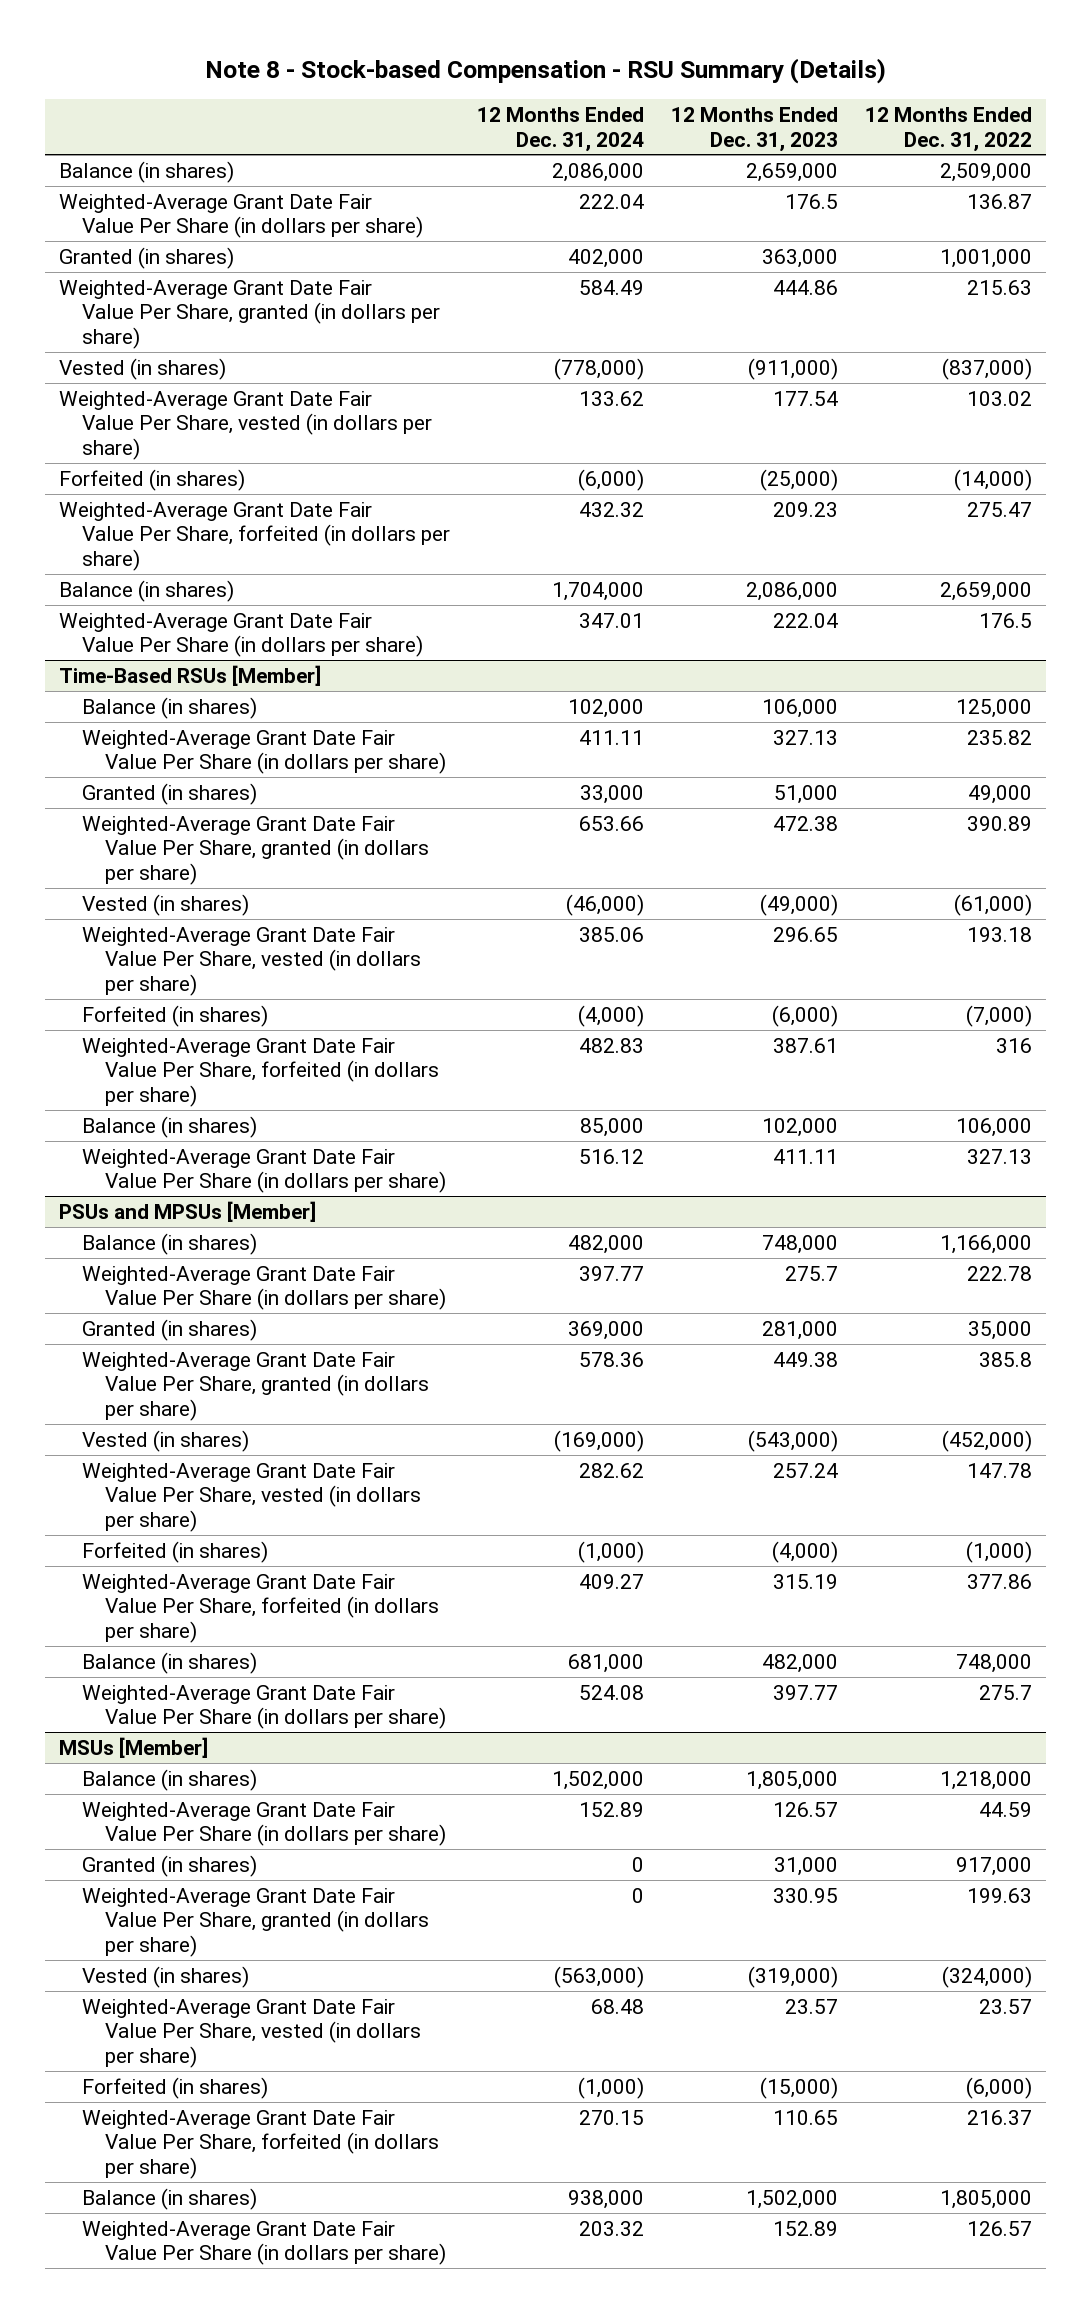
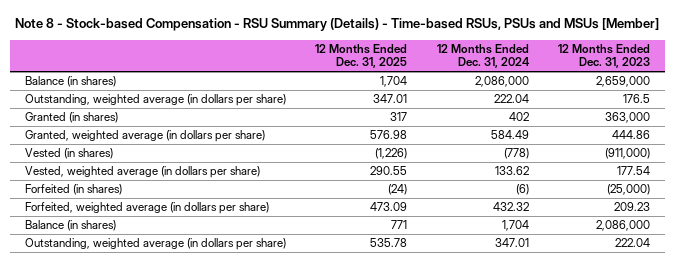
- Note 8 - Stock-based Compensation - RSU Summary (Details)
+ Note 8 - Stock-based Compensation - RSU Summary (Details) - Time-based RSUs, PSUs and MSUs [Member]
- | 12 Months Ended Dec. 31, 2024 | 12 Months Ended Dec. 31, 2023 | 12 Months Ended Dec. 31, 2022
+ | 12 Months Ended Dec. 31, 2025 | 12 Months Ended Dec. 31, 2024 | 12 Months Ended Dec. 31, 2023
- Weighted-Average Grant Date Fair Value Per Share (in dollars per share) | 222.04 | 176.5 | 136.87
- Granted (in shares) | 402,000 | 363,000 | 1,001,000
- Weighted-Average Grant Date Fair Value Per Share, granted (in dollars per share) | 584.49 | 444.86 | 215.63
- Vested (in shares) | (778,000) | (911,000) | (837,000)
- Weighted-Average Grant Date Fair Value Per Share, vested (in dollars per share) | 133.62 | 177.54 | 103.02
- Forfeited (in shares) | (6,000) | (25,000) | (14,000)
- Weighted-Average Grant Date Fair Value Per Share, forfeited (in dollars per share) | 432.32 | 209.23 | 275.47
- Balance (in shares) | 1,704,000 | 2,086,000 | 2,659,000
- Weighted-Average Grant Date Fair Value Per Share (in dollars per share) | 347.01 | 222.04 | 176.5
- Time-Based RSUs [Member]
- Balance (in shares) | 102,000 | 106,000 | 125,000
- Weighted-Average Grant Date Fair Value Per Share (in dollars per share) | 411.11 | 327.13 | 235.82
- Granted (in shares) | 33,000 | 51,000 | 49,000
- Weighted-Average Grant Date Fair Value Per Share, granted (in dollars per share) | 653.66 | 472.38 | 390.89
- Vested (in shares) | (46,000) | (49,000) | (61,000)
- Weighted-Average Grant Date Fair Value Per Share, vested (in dollars per share) | 385.06 | 296.65 | 193.18
- Forfeited (in shares) | (4,000) | (6,000) | (7,000)
- Weighted-Average Grant Date Fair Value Per Share, forfeited (in dollars per share) | 482.83 | 387.61 | 316
- Balance (in shares) | 85,000 | 102,000 | 106,000
- Weighted-Average Grant Date Fair Value Per Share (in dollars per share) | 516.12 | 411.11 | 327.13
- PSUs and MPSUs [Member]
- Balance (in shares) | 482,000 | 748,000 | 1,166,000
- Weighted-Average Grant Date Fair Value Per Share (in dollars per share) | 397.77 | 275.7 | 222.78
- Granted (in shares) | 369,000 | 281,000 | 35,000
- Weighted-Average Grant Date Fair Value Per Share, granted (in dollars per share) | 578.36 | 449.38 | 385.8
- Vested (in shares) | (169,000) | (543,000) | (452,000)
- Weighted-Average Grant Date Fair Value Per Share, vested (in dollars per share) | 282.62 | 257.24 | 147.78
- Forfeited (in shares) | (1,000) | (4,000) | (1,000)
- Weighted-Average Grant Date Fair Value Per Share, forfeited (in dollars per share) | 409.27 | 315.19 | 377.86
- Balance (in shares) | 681,000 | 482,000 | 748,000
- Weighted-Average Grant Date Fair Value Per Share (in dollars per share) | 524.08 | 397.77 | 275.7
- MSUs [Member]
- Balance (in shares) | 1,502,000 | 1,805,000 | 1,218,000
- Weighted-Average Grant Date Fair Value Per Share (in dollars per share) | 152.89 | 126.57 | 44.59
- Granted (in shares) | 0 | 31,000 | 917,000
- Weighted-Average Grant Date Fair Value Per Share, granted (in dollars per share) | 0 | 330.95 | 199.63
- Vested (in shares) | (563,000) | (319,000) | (324,000)
- Weighted-Average Grant Date Fair Value Per Share, vested (in dollars per share) | 68.48 | 23.57 | 23.57
- Forfeited (in shares) | (1,000) | (15,000) | (6,000)
- Weighted-Average Grant Date Fair Value Per Share, forfeited (in dollars per share) | 270.15 | 110.65 | 216.37
- Balance (in shares) | 938,000 | 1,502,000 | 1,805,000
- Weighted-Average Grant Date Fair Value Per Share (in dollars per share) | 203.32 | 152.89 | 126.57
+ Outstanding, weighted average (in dollars per share) | 347.01 | 222.04 | 176.5
+ Granted (in shares) | 317 | 402 | 363,000
+ Granted, weighted average (in dollars per share) | 576.98 | 584.49 | 444.86
+ Vested (in shares) | (1,226) | (778) | (911,000)
+ Vested, weighted average (in dollars per share) | 290.55 | 133.62 | 177.54
+ Forfeited (in shares) | (24) | (6) | (25,000)
+ Forfeited, weighted average (in dollars per share) | 473.09 | 432.32 | 209.23
+ Balance (in shares) | 771 | 1,704 | 2,086,000
+ Outstanding, weighted average (in dollars per share) | 535.78 | 347.01 | 222.04

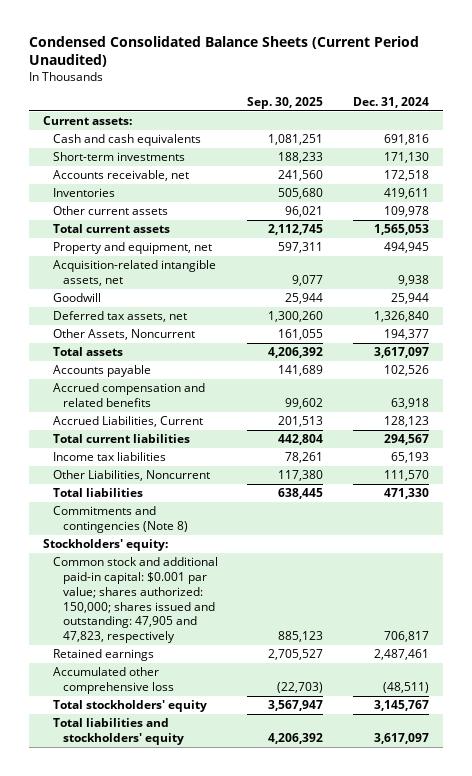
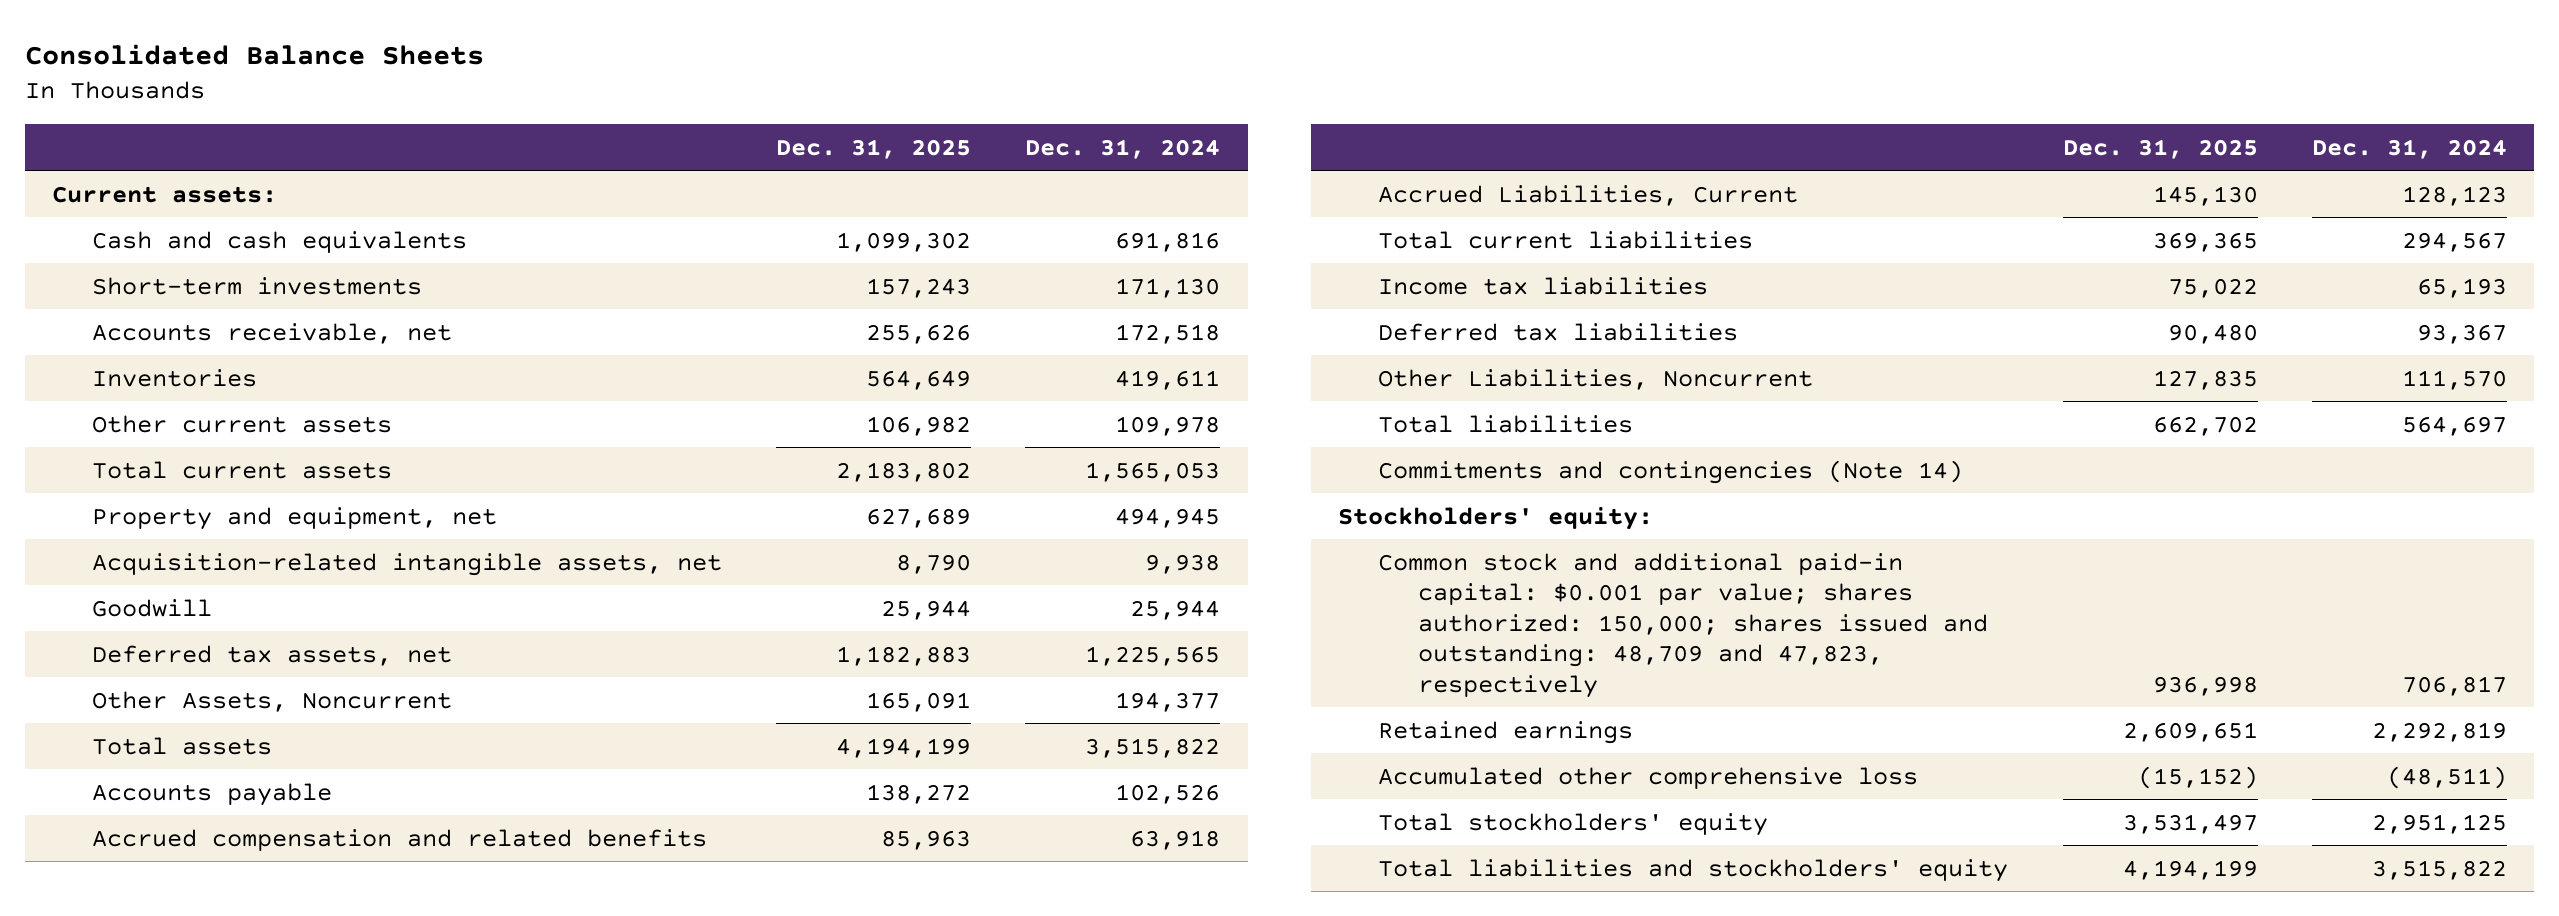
- Condensed Consolidated Balance Sheets (Current Period Unaudited)
+ Consolidated Balance Sheets
- | Sep. 30, 2025 | Dec. 31, 2024
+ | Dec. 31, 2025 | Dec. 31, 2024
- Deferred tax assets, net | 1,300,260 | 1,326,840
+ Deferred tax assets, net | 1,182,883 | 1,225,565
- Total assets | 4,206,392 | 3,617,097
+ Total assets | 4,194,199 | 3,515,822
+ Deferred tax liabilities | 90,480 | 93,367
- Total liabilities | 638,445 | 471,330
- Commitments and contingencies (Note 8)
+ Total liabilities | 662,702 | 564,697
+ Commitments and contingencies (Note 14)
- Common stock and additional paid-in capital: $0.001 par value; shares authorized: 150,000; shares issued and outstanding: 47,905 and 47,823, respectively | 885,123 | 706,817
- Retained earnings | 2,705,527 | 2,487,461
+ Common stock and additional paid-in capital: $0.001 par value; shares authorized: 150,000; shares issued and outstanding: 48,709 and 47,823, respectively | 936,998 | 706,817
+ Retained earnings | 2,609,651 | 2,292,819
- Total stockholders' equity | 3,567,947 | 3,145,767
- Total liabilities and stockholders' equity | 4,206,392 | 3,617,097
+ Total stockholders' equity | 3,531,497 | 2,951,125
+ Total liabilities and stockholders' equity | 4,194,199 | 3,515,822

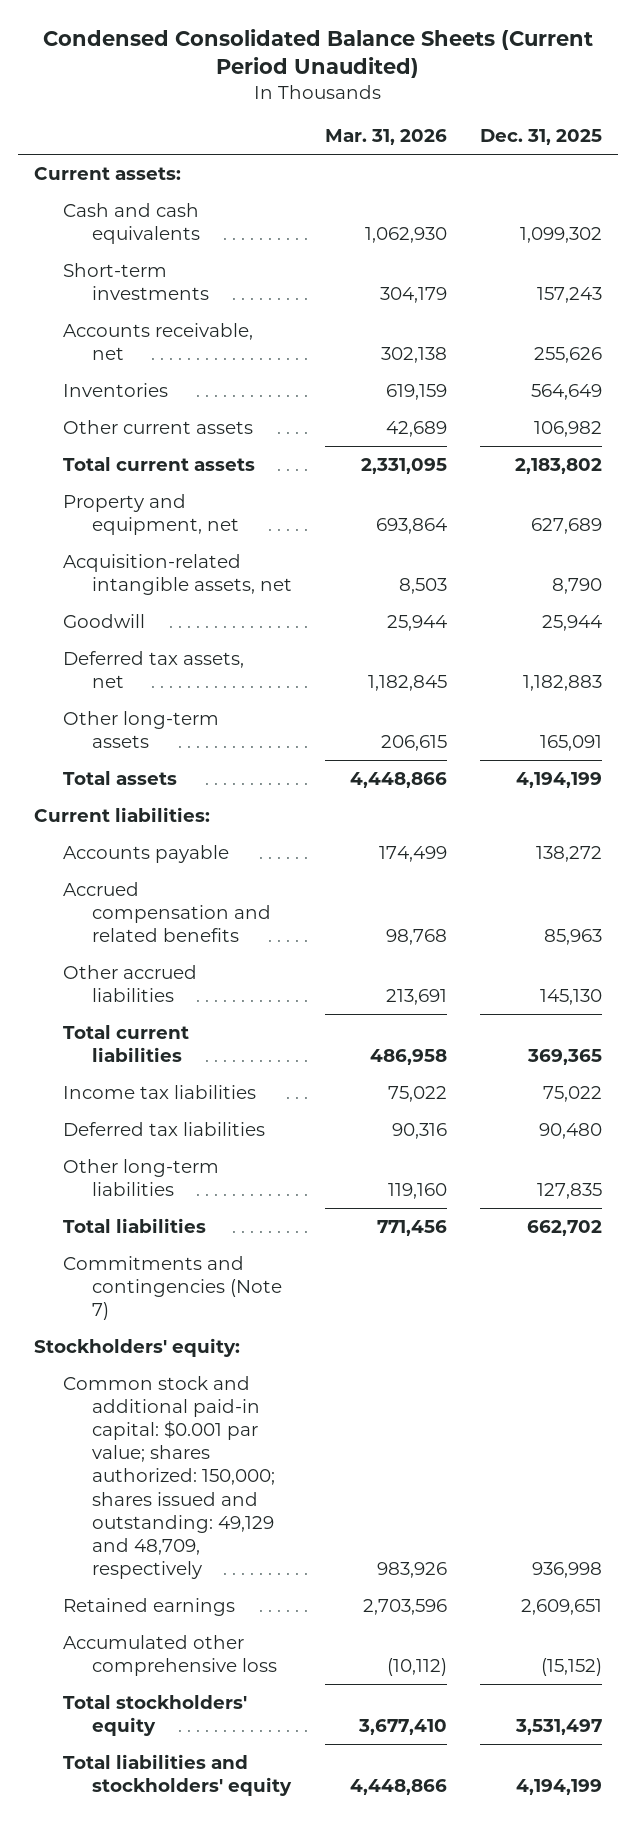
- Consolidated Balance Sheets
+ Condensed Consolidated Balance Sheets (Current Period Unaudited)
- | Dec. 31, 2025 | Dec. 31, 2024
+ | Mar. 31, 2026 | Dec. 31, 2025
- Other Assets, Noncurrent | 165,091 | 194,377
+ Other long-term assets | 206,615 | 165,091
+ Current liabilities:
- Accrued Liabilities, Current | 145,130 | 128,123
+ Other accrued liabilities | 213,691 | 145,130
- Other Liabilities, Noncurrent | 127,835 | 111,570
+ Other long-term liabilities | 119,160 | 127,835
- Commitments and contingencies (Note 14)
+ Commitments and contingencies (Note 7)
- Common stock and additional paid-in capital: $0.001 par value; shares authorized: 150,000; shares issued and outstanding: 48,709 and 47,823, respectively | 936,998 | 706,817
+ Common stock and additional paid-in capital: $0.001 par value; shares authorized: 150,000; shares issued and outstanding: 49,129 and 48,709, respectively | 983,926 | 936,998

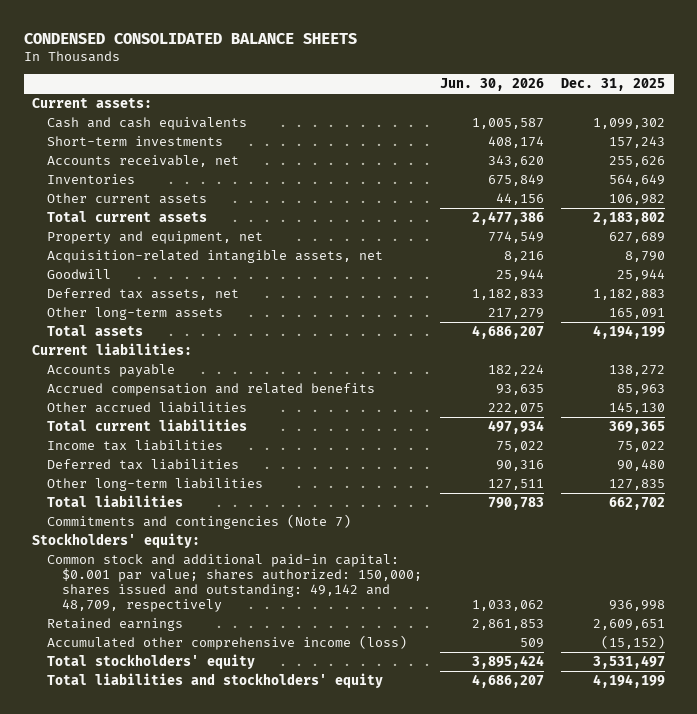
- Condensed Consolidated Balance Sheets (Current Period Unaudited)
+ CONDENSED CONSOLIDATED BALANCE SHEETS
- | Mar. 31, 2026 | Dec. 31, 2025
+ | Jun. 30, 2026 | Dec. 31, 2025
- Common stock and additional paid-in capital: $0.001 par value; shares authorized: 150,000; shares issued and outstanding: 49,129 and 48,709, respectively | 983,926 | 936,998
+ Common stock and additional paid-in capital: $0.001 par value; shares authorized: 150,000; shares issued and outstanding: 49,142 and 48,709, respectively | 1,033,062 | 936,998
- Accumulated other comprehensive loss | (10,112) | (15,152)
+ Accumulated other comprehensive income (loss) | 509 | (15,152)

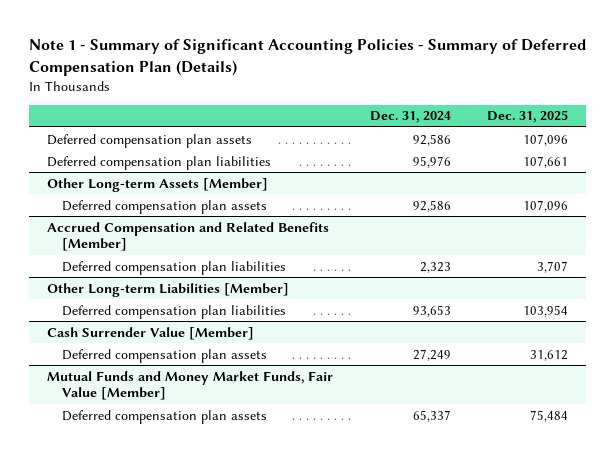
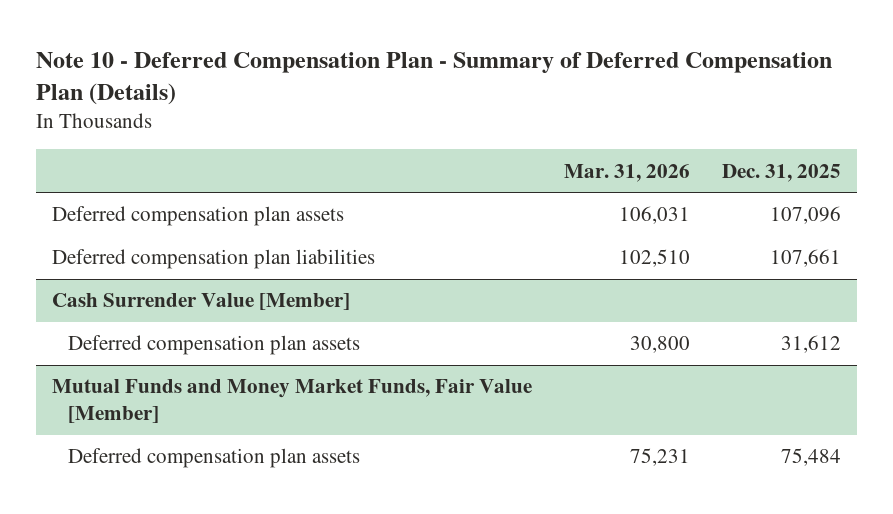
- Note 1 - Summary of Significant Accounting Policies - Summary of Deferred Compensation Plan (Details)
+ Note 10 - Deferred Compensation Plan - Summary of Deferred Compensation Plan (Details)
- | Dec. 31, 2024 | Dec. 31, 2025
+ | Mar. 31, 2026 | Dec. 31, 2025
- Other Long-term Assets [Member]
- Deferred compensation plan assets | 92,586 | 107,096
- Accrued Compensation and Related Benefits [Member]
- Deferred compensation plan liabilities | 2,323 | 3,707
- Other Long-term Liabilities [Member]
- Deferred compensation plan liabilities | 93,653 | 103,954

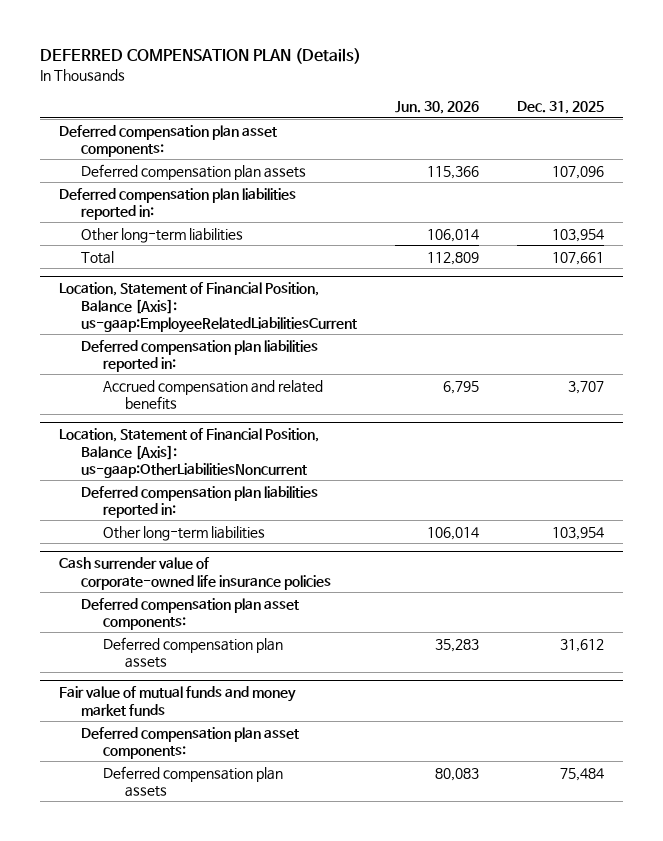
- Note 10 - Deferred Compensation Plan - Summary of Deferred Compensation Plan (Details)
+ DEFERRED COMPENSATION PLAN (Details)
- | Mar. 31, 2026 | Dec. 31, 2025
+ | Jun. 30, 2026 | Dec. 31, 2025
+ Deferred compensation plan asset components:
- Deferred compensation plan liabilities | 102,510 | 107,661
- Cash Surrender Value [Member]
+ Deferred compensation plan liabilities reported in:
+ Other long-term liabilities | 106,014 | 103,954
+ Total | 112,809 | 107,661
+ Location, Statement of Financial Position, Balance [Axis]: us-gaap:EmployeeRelatedLiabilitiesCurrent
+ Deferred compensation plan liabilities reported in:
+ Accrued compensation and related benefits | 6,795 | 3,707
+ Location, Statement of Financial Position, Balance [Axis]: us-gaap:OtherLiabilitiesNoncurrent
+ Deferred compensation plan liabilities reported in:
+ Other long-term liabilities | 106,014 | 103,954
+ Cash surrender value of corporate-owned life insurance policies
+ Deferred compensation plan asset components:
- Mutual Funds and Money Market Funds, Fair Value [Member]
+ Fair value of mutual funds and money market funds
+ Deferred compensation plan asset components:

